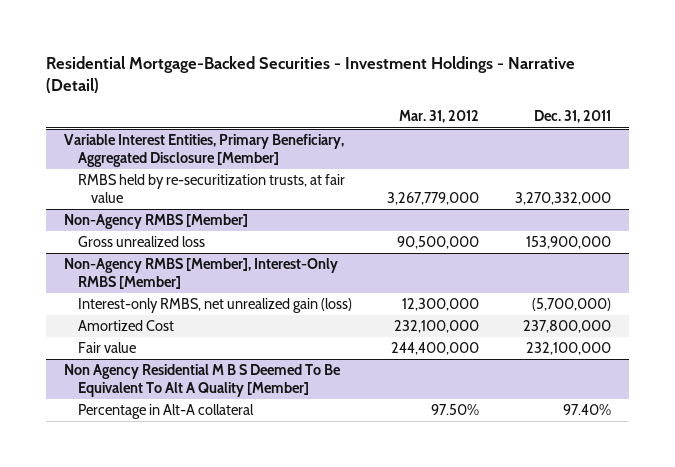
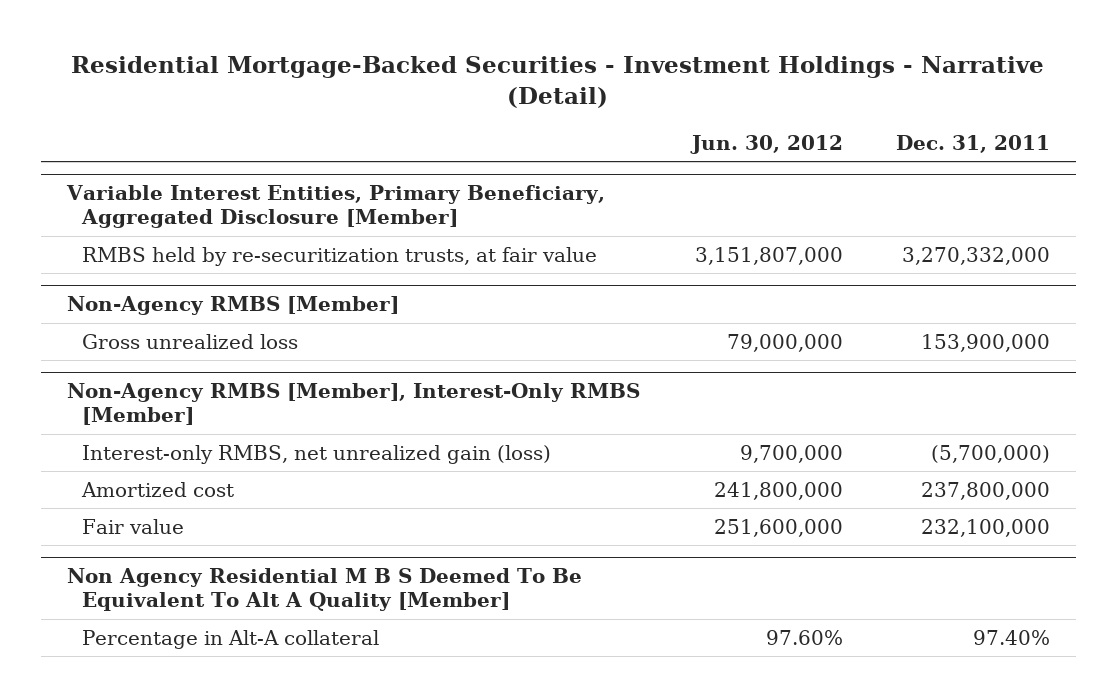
- | Mar. 31, 2012 | Dec. 31, 2011
+ | Jun. 30, 2012 | Dec. 31, 2011
@ Non-Agency RMBS [Member], Interest-Only RMBS [Member]
- Amortized Cost | 232,100,000 | 237,800,000
+ Amortized cost | 241,800,000 | 237,800,000

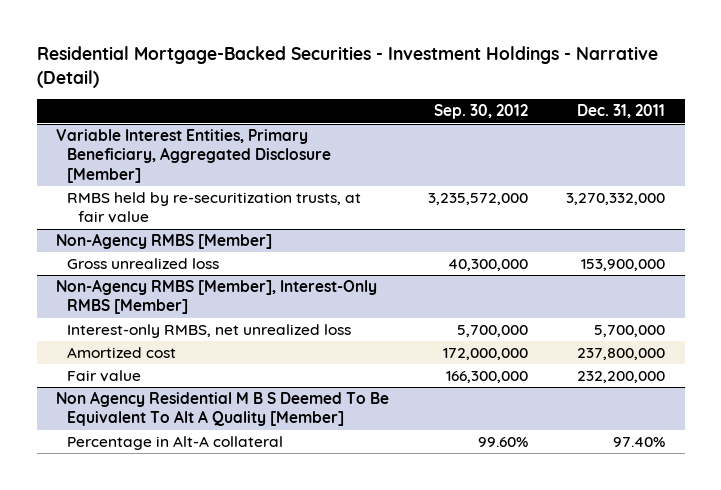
- | Jun. 30, 2012 | Dec. 31, 2011
+ | Sep. 30, 2012 | Dec. 31, 2011
@ Non-Agency RMBS [Member], Interest-Only RMBS [Member]
- Interest-only RMBS, net unrealized gain (loss) | 9,700,000 | (5,700,000)
+ Interest-only RMBS, net unrealized loss | 5,700,000 | 5,700,000
- Fair value | 251,600,000 | 232,100,000
+ Fair value | 166,300,000 | 232,200,000

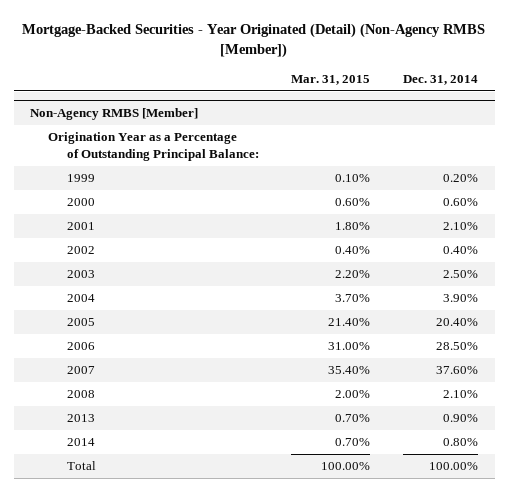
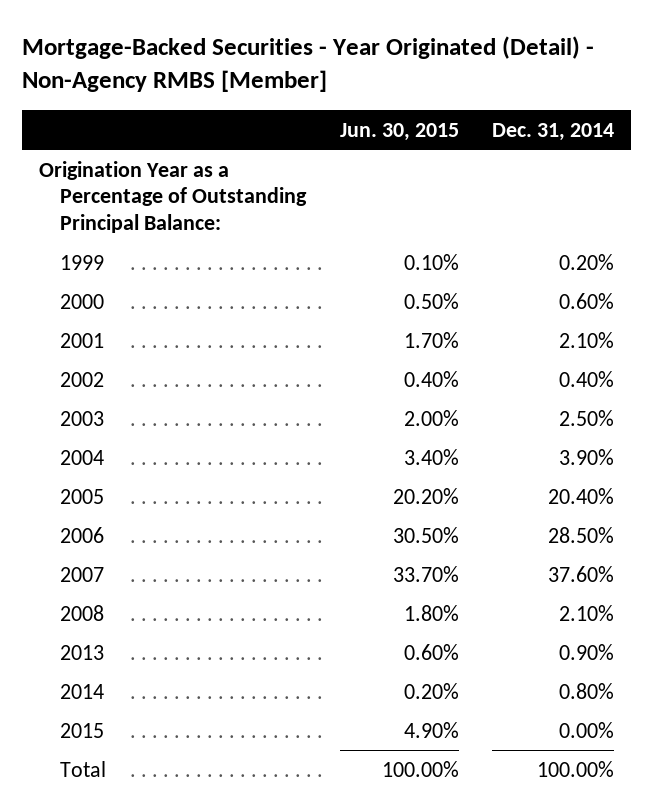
- Mortgage-Backed Securities - Year Originated (Detail) (Non-Agency RMBS [Member])
+ Mortgage-Backed Securities - Year Originated (Detail) - Non-Agency RMBS [Member]
- | Mar. 31, 2015 | Dec. 31, 2014
+ | Jun. 30, 2015 | Dec. 31, 2014
- Non-Agency RMBS [Member]
+ 2015 | 4.90% | 0.00%

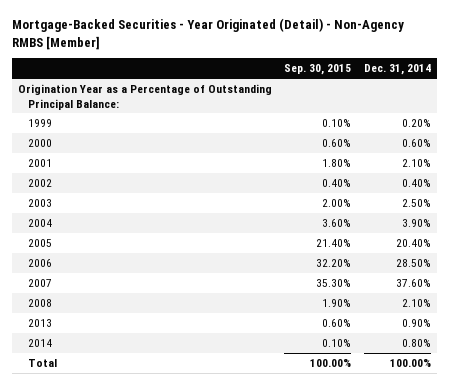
- | Jun. 30, 2015 | Dec. 31, 2014
+ | Sep. 30, 2015 | Dec. 31, 2014
- 2015 | 4.90% | 0.00%

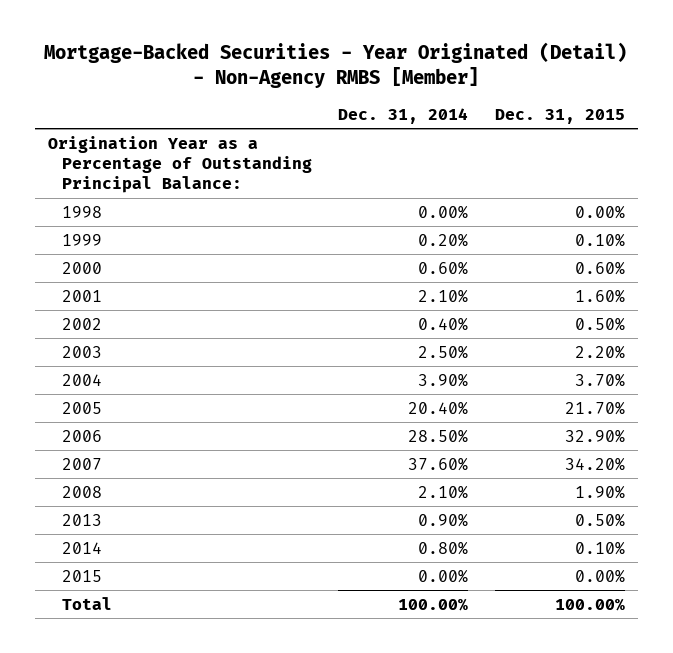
- | Sep. 30, 2015 | Dec. 31, 2014
+ | Dec. 31, 2014 | Dec. 31, 2015
+ 1998 | 0.00% | 0.00%
+ 2015 | 0.00% | 0.00%

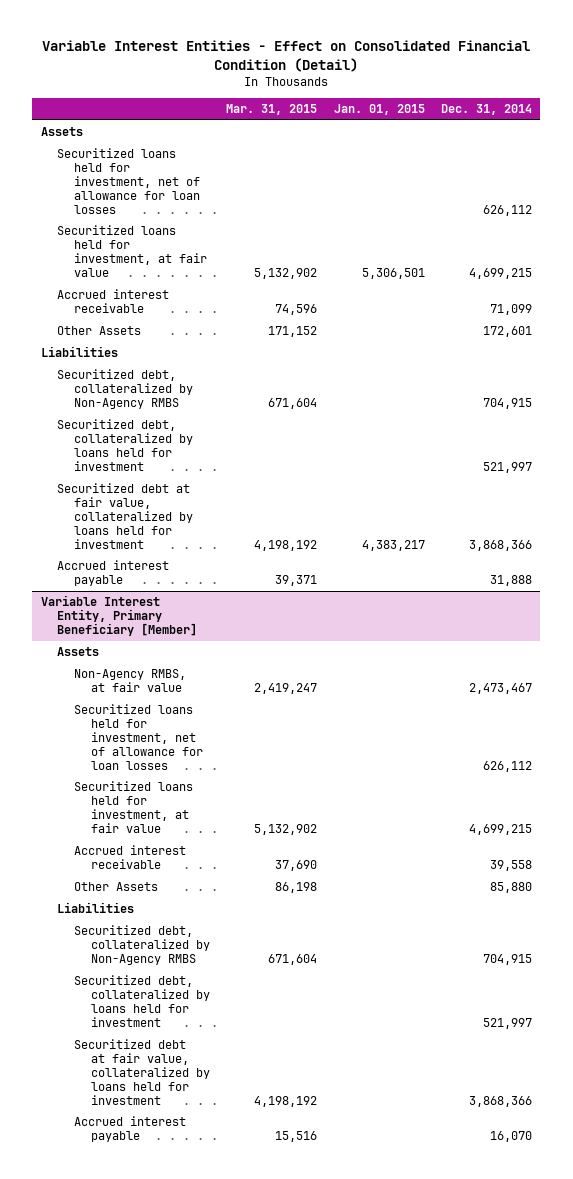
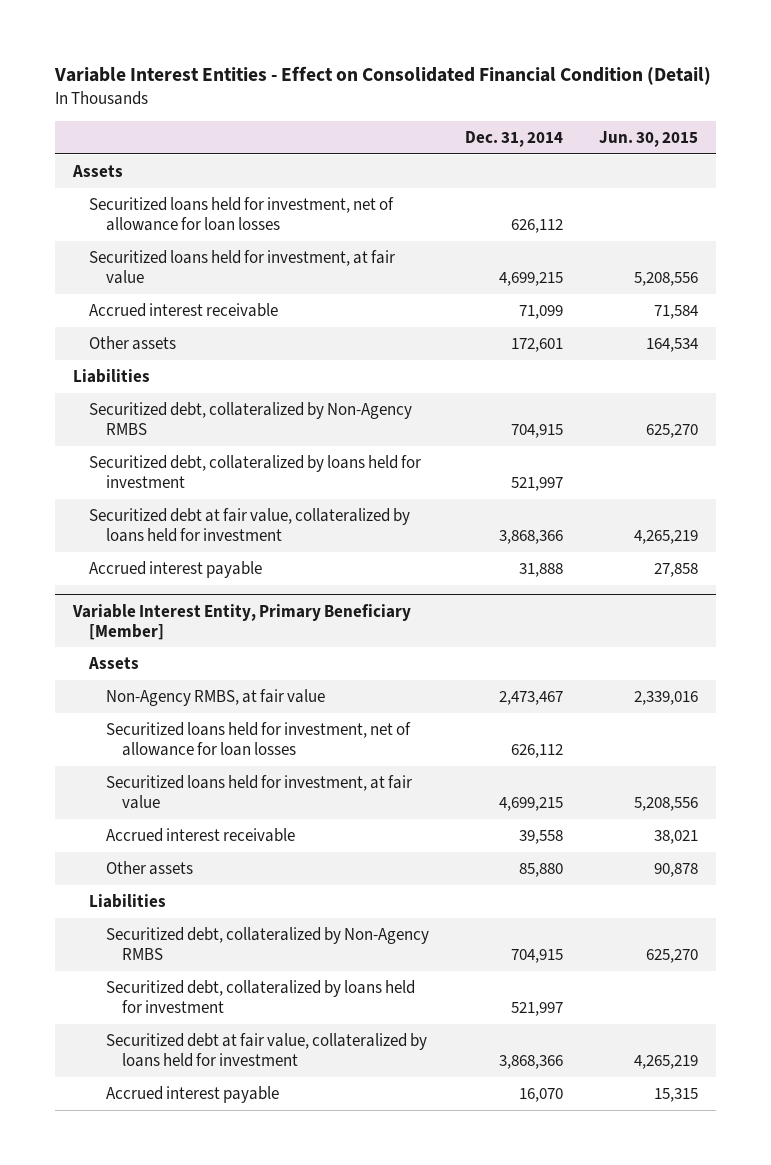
- | Mar. 31, 2015 | Jan. 01, 2015 | Dec. 31, 2014
+ | Dec. 31, 2014 | Jun. 30, 2015
- Other Assets | 171,152 | | 172,601
+ Other assets | 172,601 | 164,534
@ Variable Interest Entity, Primary Beneficiary [Member]
- Other Assets | 86,198 | | 85,880
+ Other assets | 85,880 | 90,878

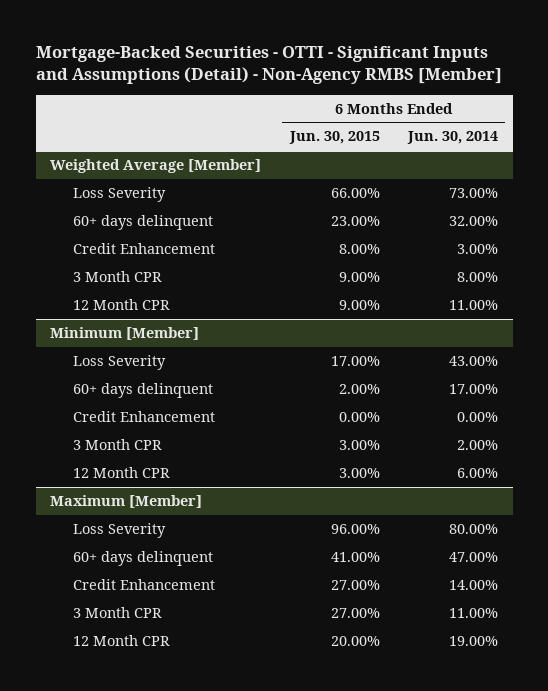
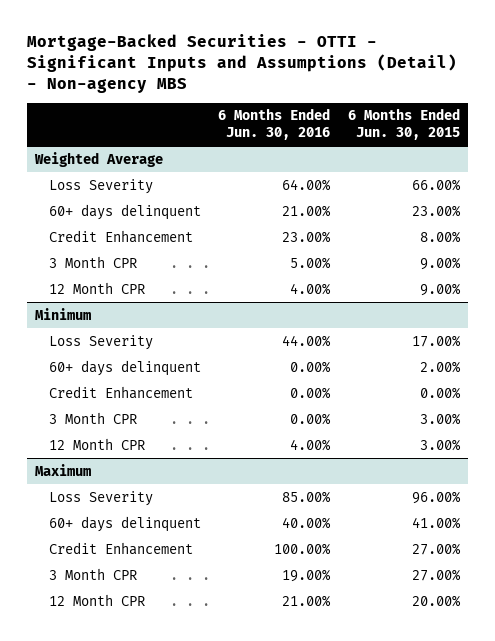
- Mortgage-Backed Securities - OTTI - Significant Inputs and Assumptions (Detail) - Non-Agency RMBS [Member]
+ Mortgage-Backed Securities - OTTI - Significant Inputs and Assumptions (Detail) - Non-agency MBS
- | 6 Months Ended Jun. 30, 2015 | 6 Months Ended Jun. 30, 2014
+ | 6 Months Ended Jun. 30, 2016 | 6 Months Ended Jun. 30, 2015
- Weighted Average [Member]
+ Weighted Average
- Minimum [Member]
+ Minimum
- Maximum [Member]
+ Maximum

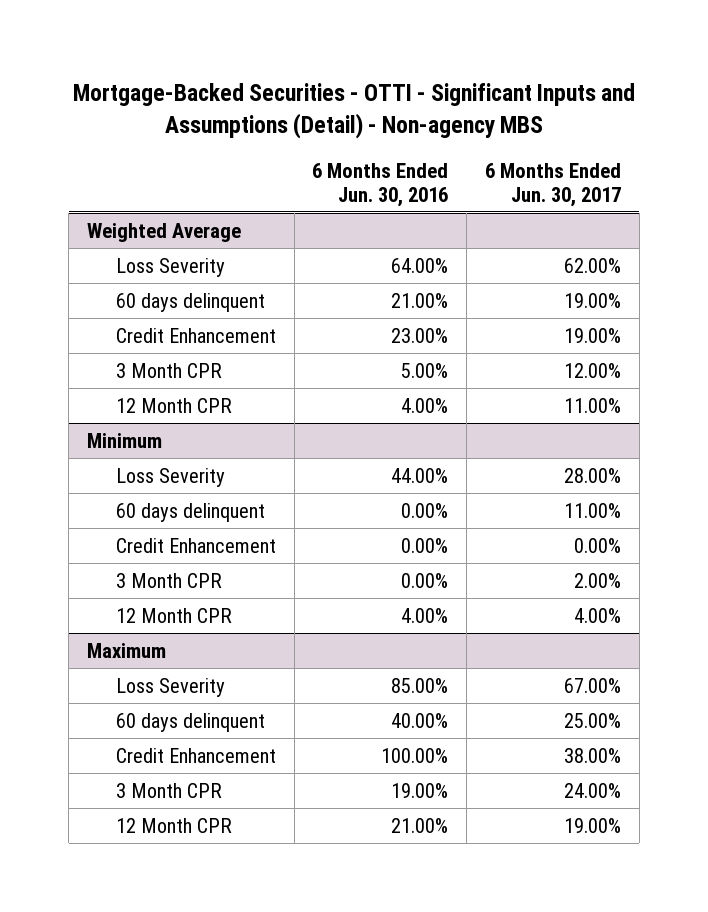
- | 6 Months Ended Jun. 30, 2016 | 6 Months Ended Jun. 30, 2015
+ | 6 Months Ended Jun. 30, 2016 | 6 Months Ended Jun. 30, 2017
@ Weighted Average
- 60+ days delinquent | 21.00% | 23.00%
+ 60 days delinquent | 21.00% | 19.00%
@ Minimum
- 60+ days delinquent | 0.00% | 2.00%
+ 60 days delinquent | 0.00% | 11.00%
@ Maximum
- 60+ days delinquent | 40.00% | 41.00%
+ 60 days delinquent | 40.00% | 25.00%

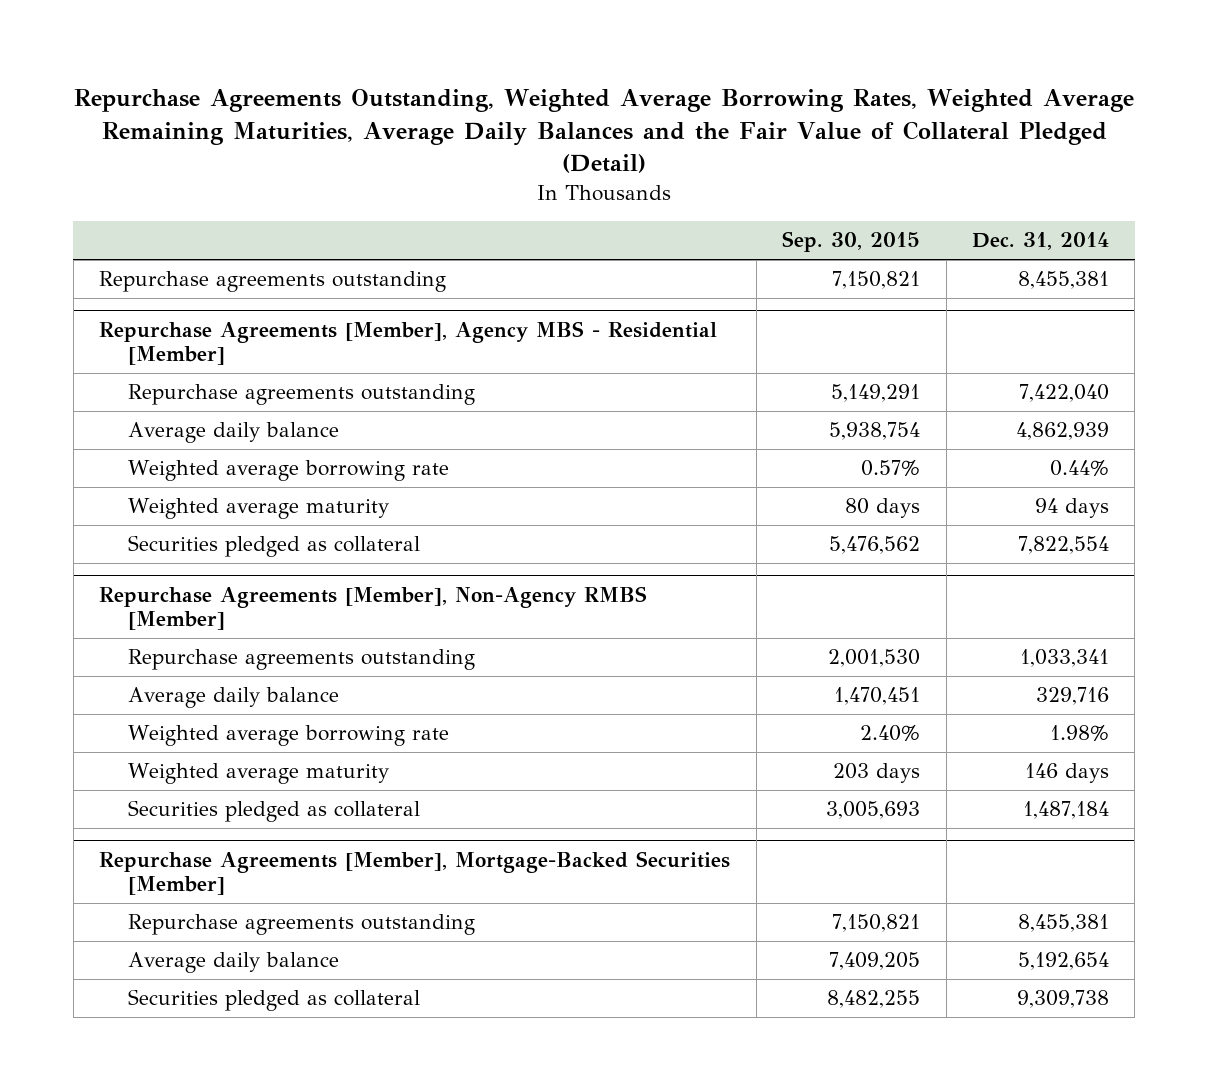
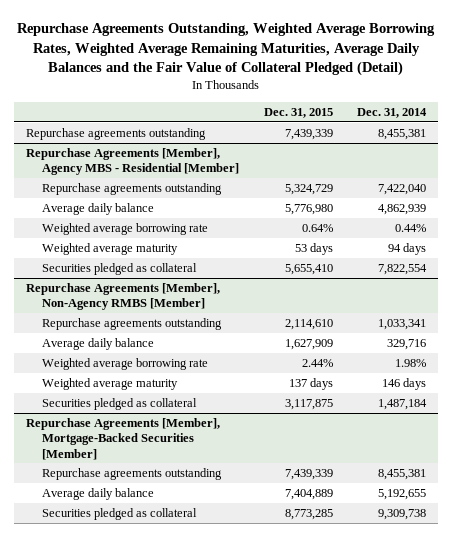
- | Sep. 30, 2015 | Dec. 31, 2014
+ | Dec. 31, 2015 | Dec. 31, 2014
@ Repurchase Agreements [Member], Mortgage-Backed Securities [Member]
- Average daily balance | 7,409,205 | 5,192,654
+ Average daily balance | 7,404,889 | 5,192,655

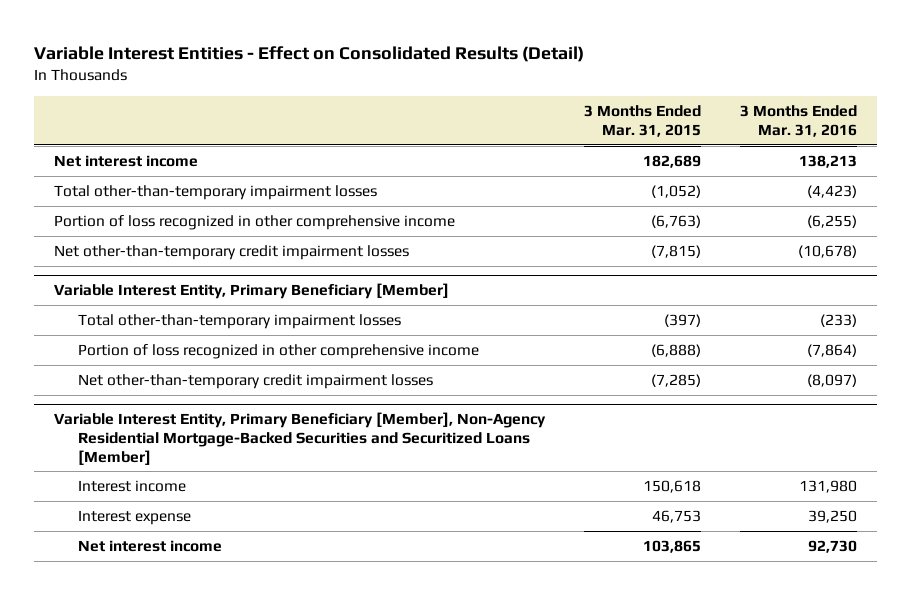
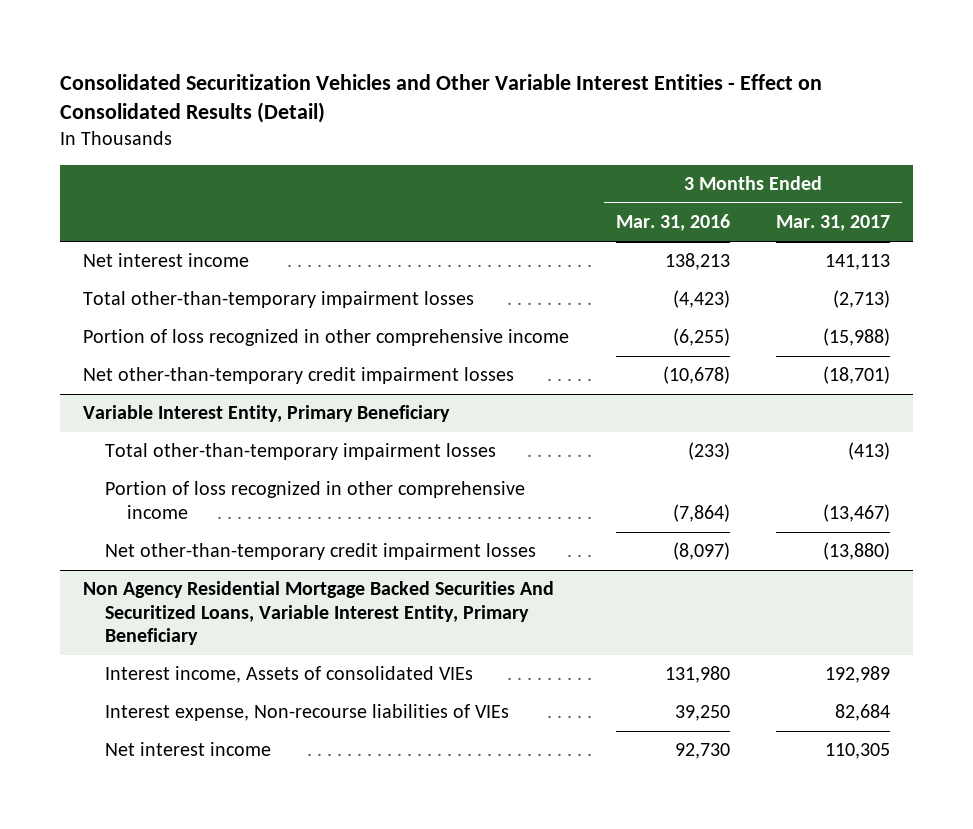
- Variable Interest Entities - Effect on Consolidated Results (Detail)
+ Consolidated Securitization Vehicles and Other Variable Interest Entities - Effect on Consolidated Results (Detail)
- | 3 Months Ended Mar. 31, 2015 | 3 Months Ended Mar. 31, 2016
+ | 3 Months Ended Mar. 31, 2016 | 3 Months Ended Mar. 31, 2017
- Variable Interest Entity, Primary Beneficiary [Member]
+ Variable Interest Entity, Primary Beneficiary
- Variable Interest Entity, Primary Beneficiary [Member], Non-Agency Residential Mortgage-Backed Securities and Securitized Loans [Member]
- Interest income | 150,618 | 131,980
- Interest expense | 46,753 | 39,250
+ Non Agency Residential Mortgage Backed Securities And Securitized Loans, Variable Interest Entity, Primary Beneficiary
+ Interest income, Assets of consolidated VIEs | 131,980 | 192,989
+ Interest expense, Non-recourse liabilities of VIEs | 39,250 | 82,684

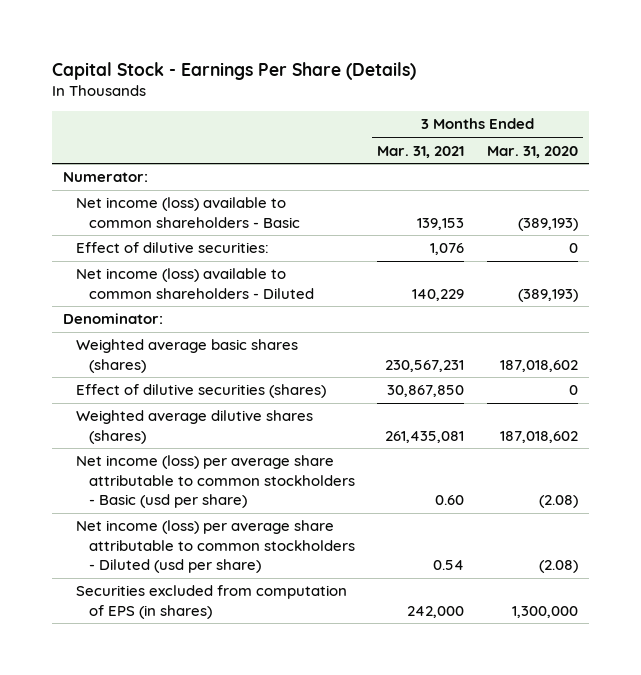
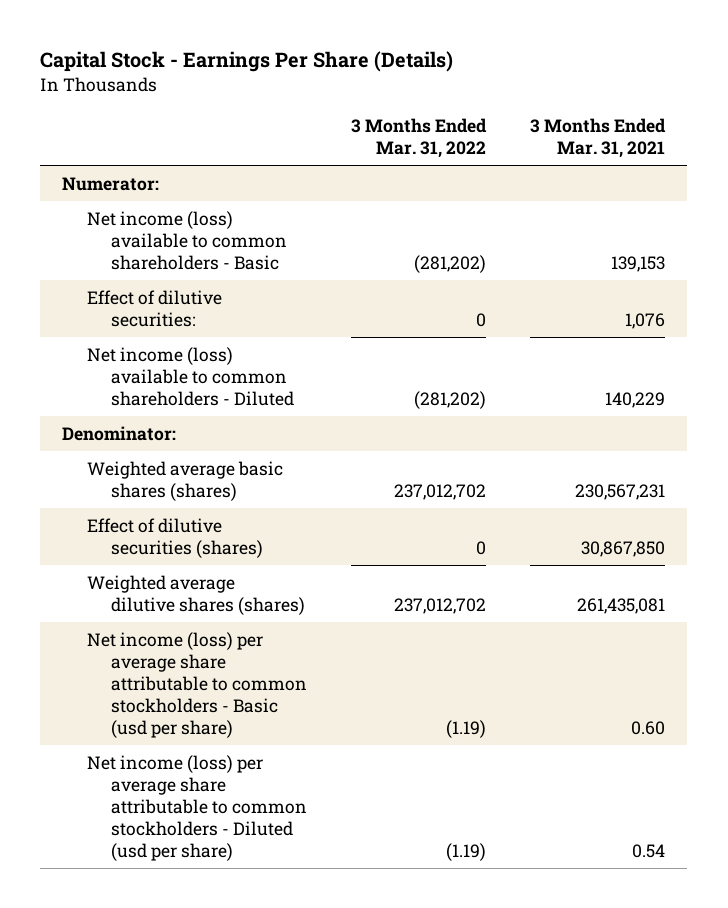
- | 3 Months Ended Mar. 31, 2021 | 3 Months Ended Mar. 31, 2020
+ | 3 Months Ended Mar. 31, 2022 | 3 Months Ended Mar. 31, 2021
- Securities excluded from computation of EPS (in shares) | 242,000 | 1,300,000

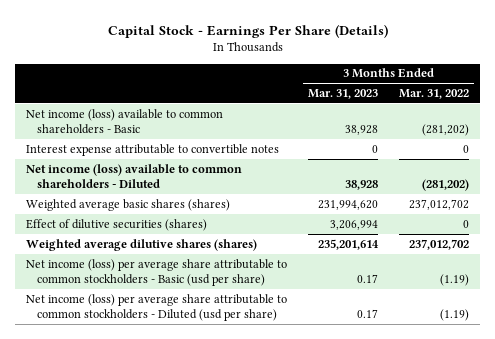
- | 3 Months Ended Mar. 31, 2022 | 3 Months Ended Mar. 31, 2021
+ | 3 Months Ended Mar. 31, 2023 | 3 Months Ended Mar. 31, 2022
- Numerator:
- Effect of dilutive securities: | 0 | 1,076
+ Interest expense attributable to convertible notes | 0 | 0
- Denominator:

